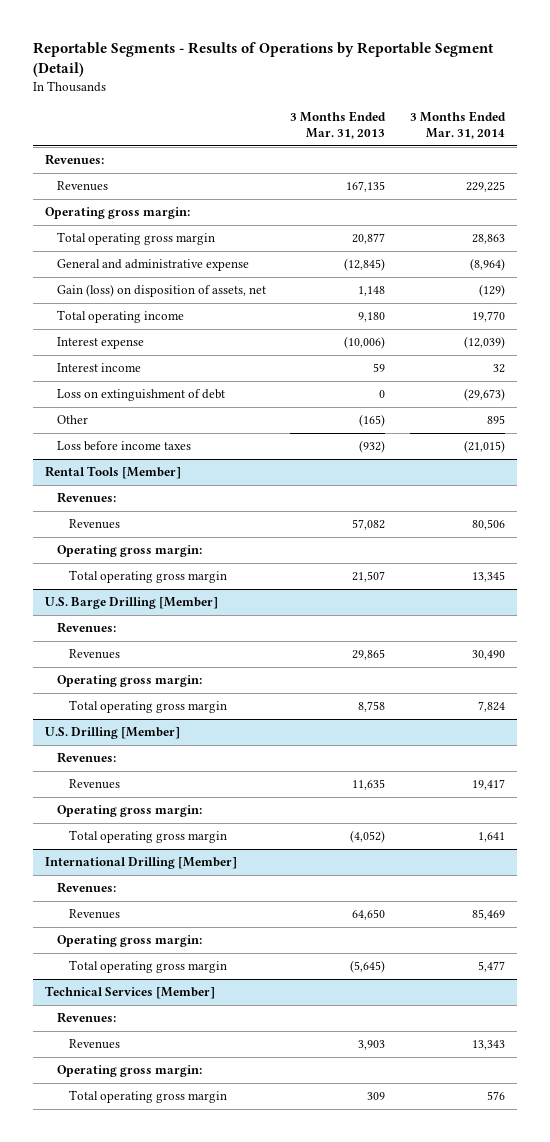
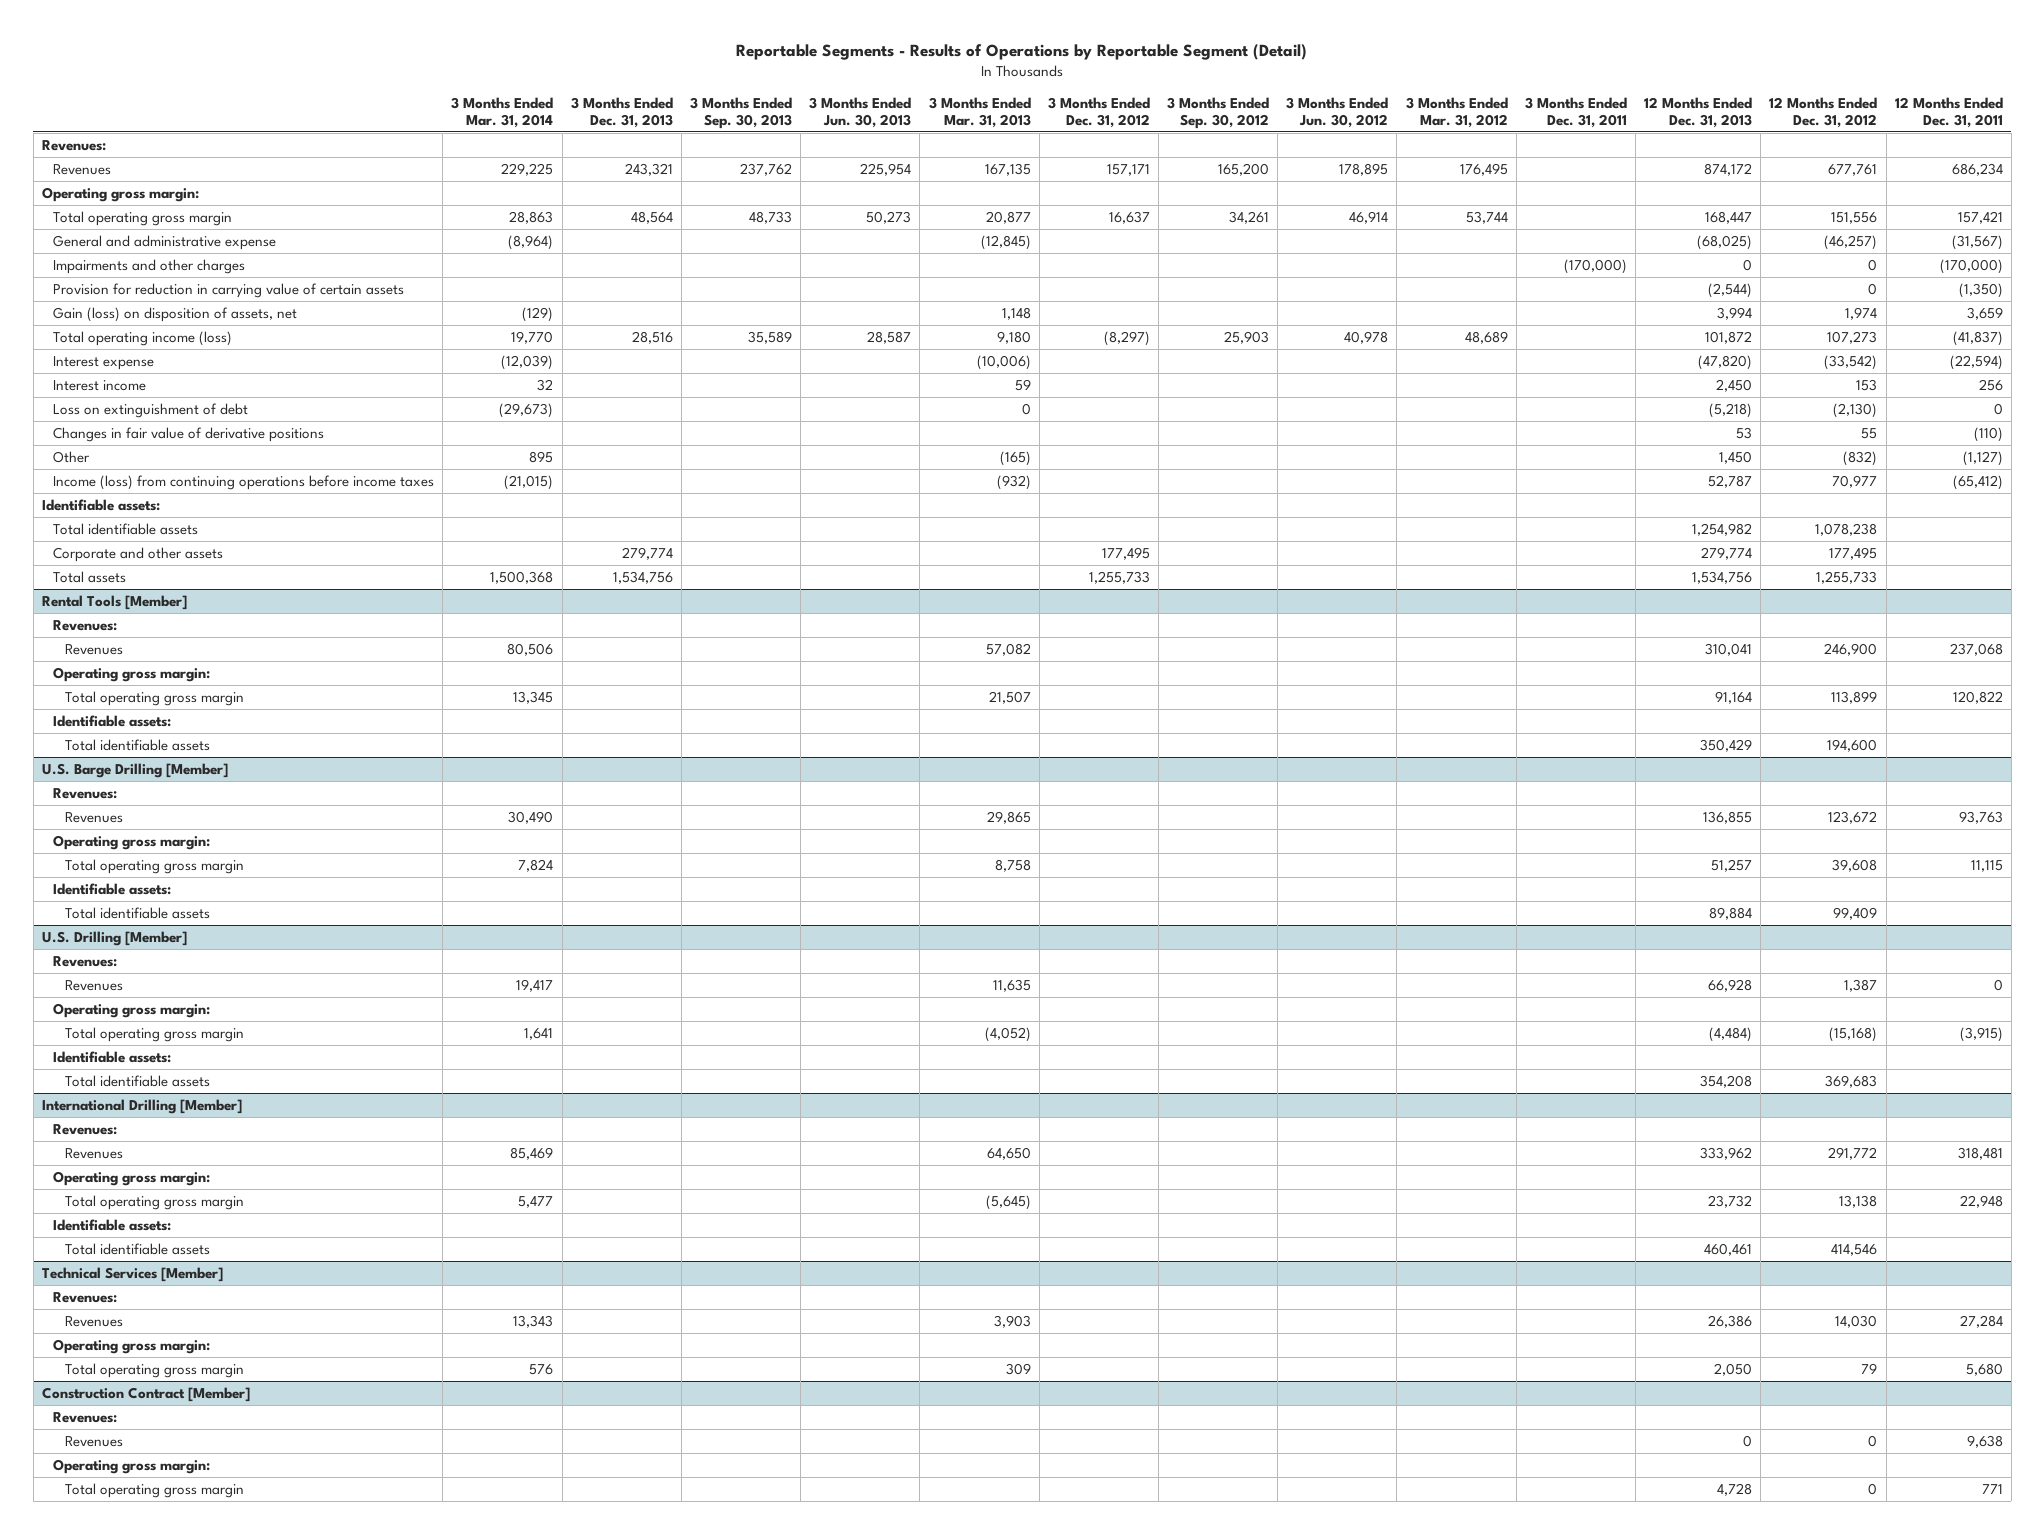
- | 3 Months Ended Mar. 31, 2013 | 3 Months Ended Mar. 31, 2014
+ | 3 Months Ended Mar. 31, 2014 | 3 Months Ended Dec. 31, 2013 | 3 Months Ended Sep. 30, 2013 | 3 Months Ended Jun. 30, 2013 | 3 Months Ended Mar. 31, 2013 | 3 Months Ended Dec. 31, 2012 | 3 Months Ended Sep. 30, 2012 | 3 Months Ended Jun. 30, 2012 | 3 Months Ended Mar. 31, 2012 | 3 Months Ended Dec. 31, 2011 | 12 Months Ended Dec. 31, 2013 | 12 Months Ended Dec. 31, 2012 | 12 Months Ended Dec. 31, 2011
+ Impairments and other charges | | | | | | | | | | (170,000) | 0 | 0 | (170,000)
+ Provision for reduction in carrying value of certain assets | | | | | | | | | | | (2,544) | 0 | (1,350)
- Total operating income | 9,180 | 19,770
+ Total operating income (loss) | 19,770 | 28,516 | 35,589 | 28,587 | 9,180 | (8,297) | 25,903 | 40,978 | 48,689 | | 101,872 | 107,273 | (41,837)
+ Changes in fair value of derivative positions | | | | | | | | | | | 53 | 55 | (110)
- Loss before income taxes | (932) | (21,015)
+ Income (loss) from continuing operations before income taxes | (21,015) | | | | (932) | | | | | | 52,787 | 70,977 | (65,412)
+ Identifiable assets:
+ Total identifiable assets | | | | | | | | | | | 1,254,982 | 1,078,238 |
+ Corporate and other assets | | 279,774 | | | | 177,495 | | | | | 279,774 | 177,495 |
+ Total assets | 1,500,368 | 1,534,756 | | | | 1,255,733 | | | | | 1,534,756 | 1,255,733 |
@ Rental Tools [Member]
+ Identifiable assets:
+ Total identifiable assets | | | | | | | | | | | 350,429 | 194,600 |
@ U.S. Barge Drilling [Member]
+ Identifiable assets:
+ Total identifiable assets | | | | | | | | | | | 89,884 | 99,409 |
@ U.S. Drilling [Member]
+ Identifiable assets:
+ Total identifiable assets | | | | | | | | | | | 354,208 | 369,683 |
@ International Drilling [Member]
+ Identifiable assets:
+ Total identifiable assets | | | | | | | | | | | 460,461 | 414,546 |
+ Construction Contract [Member]
+ Revenues:
+ Revenues | | | | | | | | | | | 0 | 0 | 9,638
+ Operating gross margin:
+ Total operating gross margin | | | | | | | | | | | 4,728 | 0 | 771

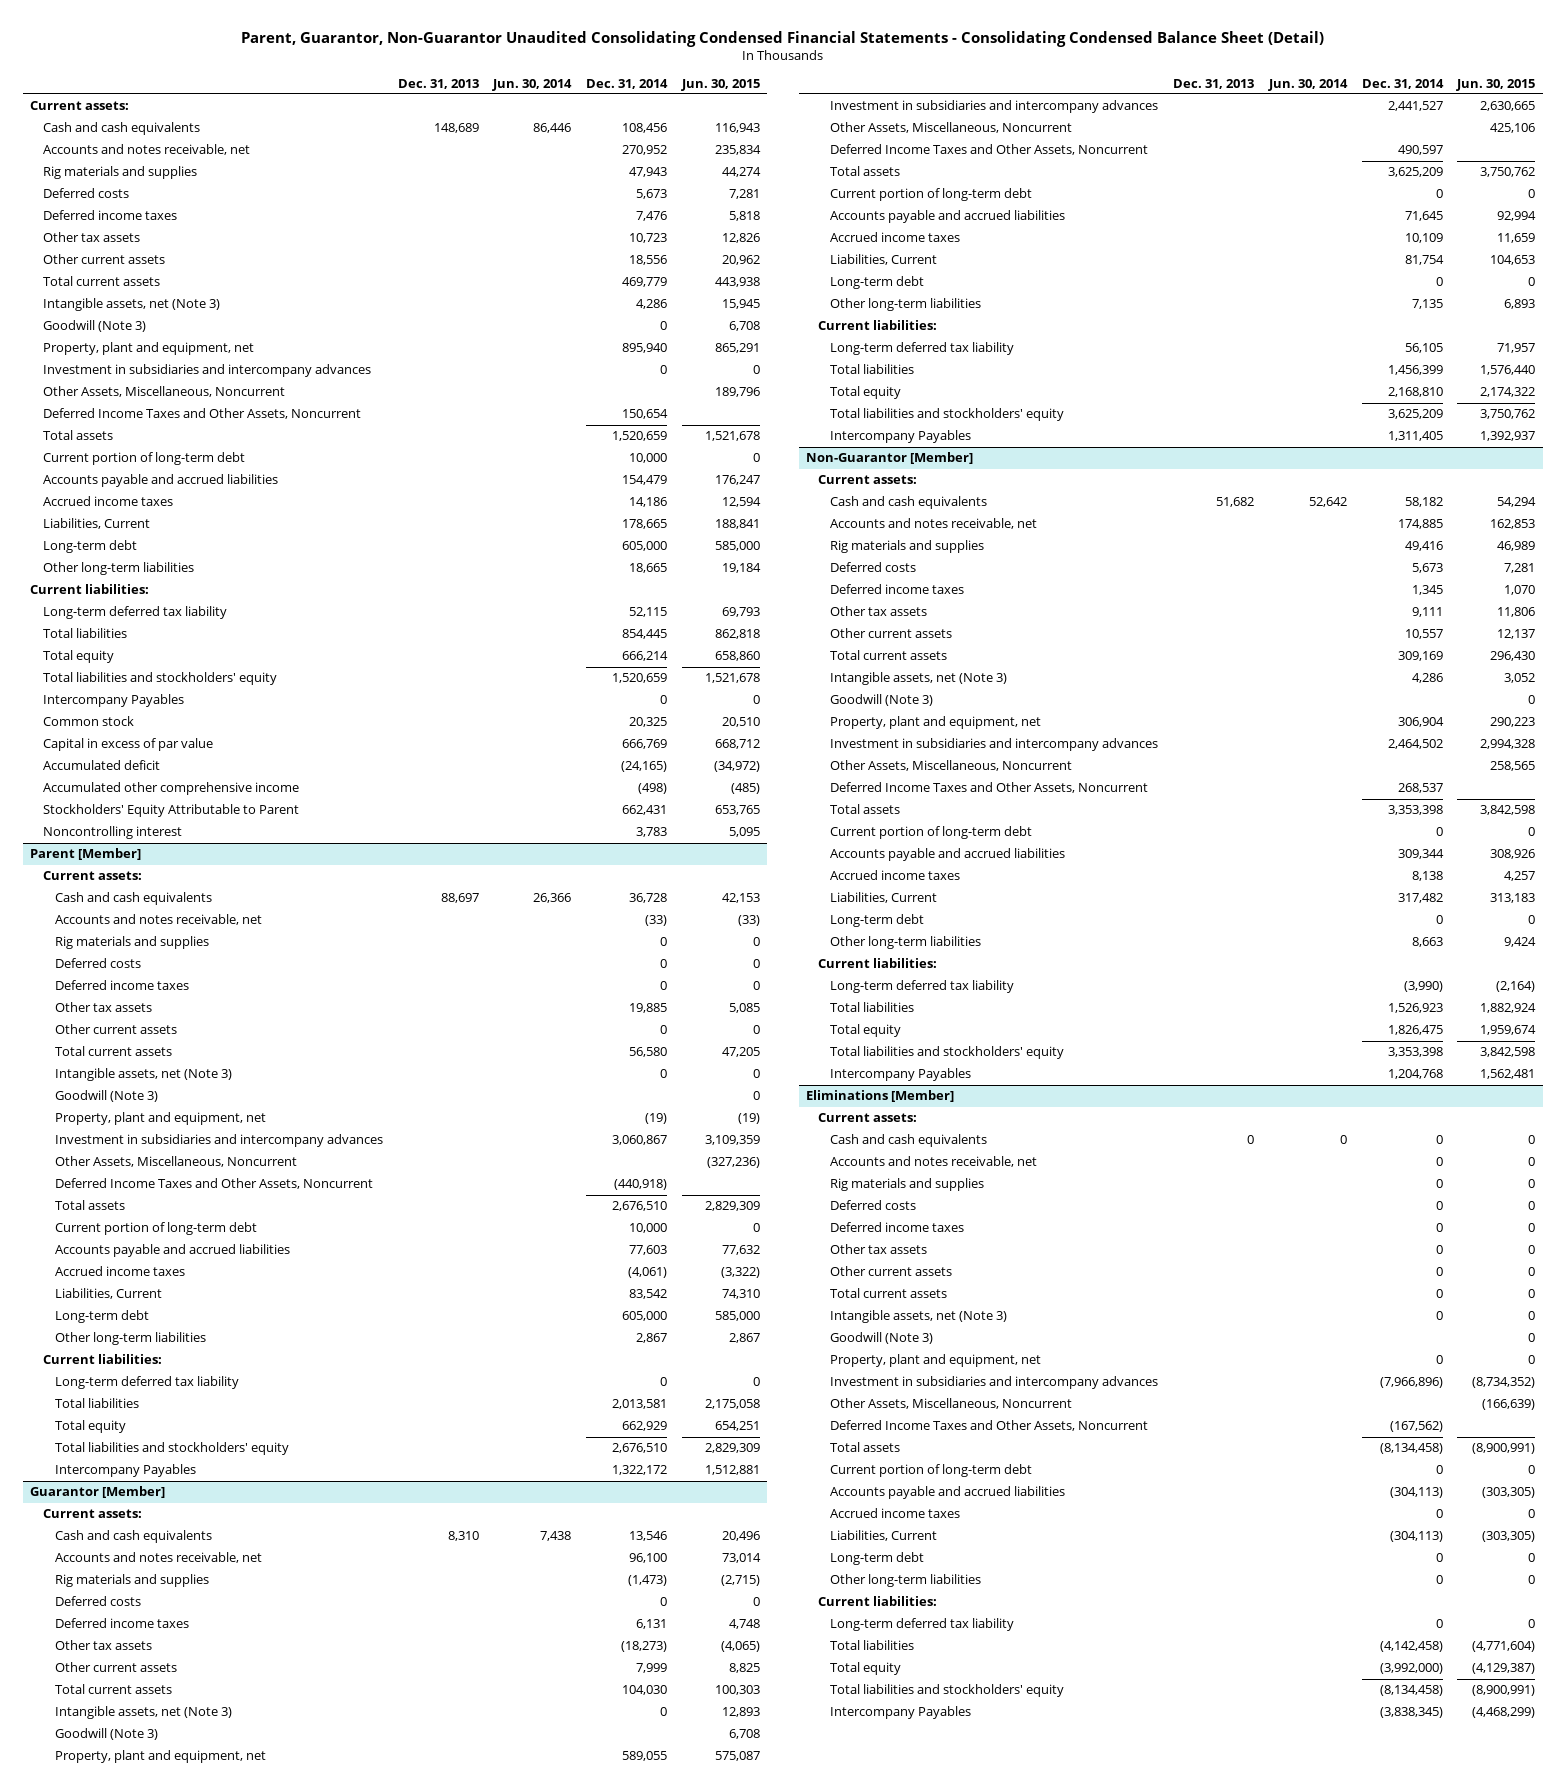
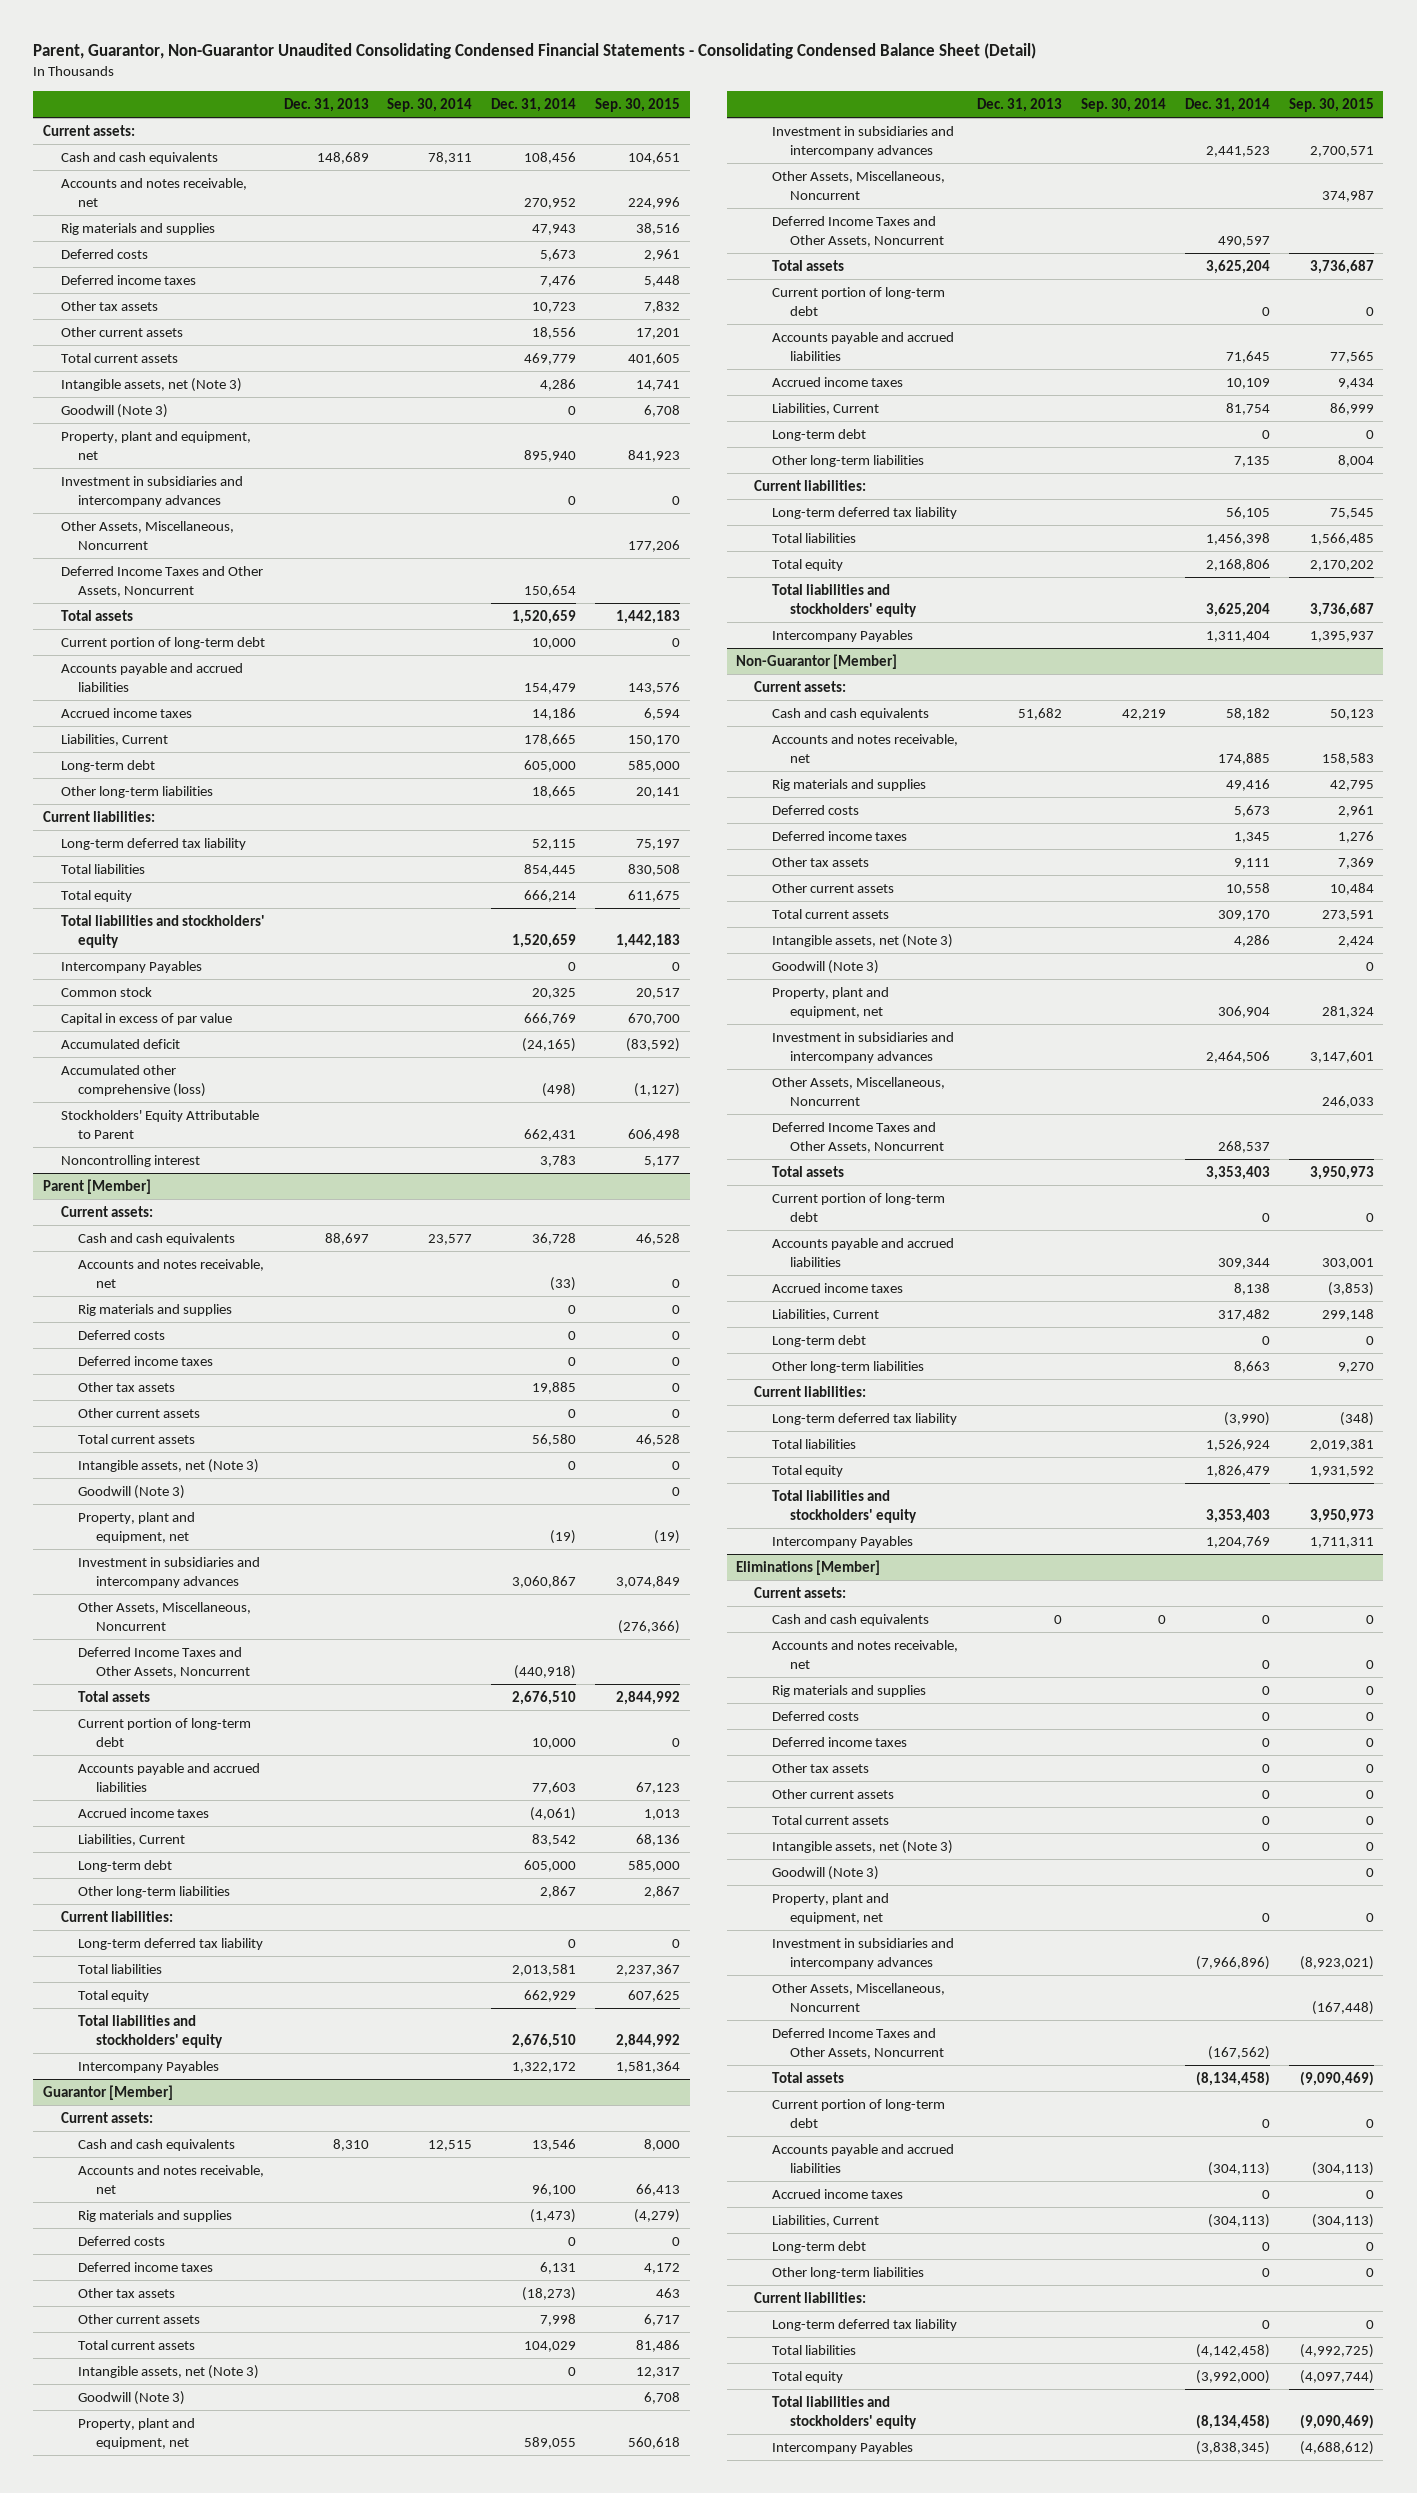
- | Dec. 31, 2013 | Jun. 30, 2014 | Dec. 31, 2014 | Jun. 30, 2015
+ | Dec. 31, 2013 | Sep. 30, 2014 | Dec. 31, 2014 | Sep. 30, 2015
- Accumulated other comprehensive income | | | (498) | (485)
+ Accumulated other comprehensive (loss) | | | (498) | (1,127)
@ Guarantor [Member]
- Other current assets | | | 7,999 | 8,825
- Total current assets | | | 104,030 | 100,303
+ Other current assets | | | 7,998 | 6,717
+ Total current assets | | | 104,029 | 81,486
- Investment in subsidiaries and intercompany advances | | | 2,441,527 | 2,630,665
+ Investment in subsidiaries and intercompany advances | | | 2,441,523 | 2,700,571
- Total assets | | | 3,625,209 | 3,750,762
+ Total assets | | | 3,625,204 | 3,736,687
- Total liabilities | | | 1,456,399 | 1,576,440
- Total equity | | | 2,168,810 | 2,174,322
- Total liabilities and stockholders' equity | | | 3,625,209 | 3,750,762
- Intercompany Payables | | | 1,311,405 | 1,392,937
+ Total liabilities | | | 1,456,398 | 1,566,485
+ Total equity | | | 2,168,806 | 2,170,202
+ Total liabilities and stockholders' equity | | | 3,625,204 | 3,736,687
+ Intercompany Payables | | | 1,311,404 | 1,395,937
@ Non-Guarantor [Member]
- Other current assets | | | 10,557 | 12,137
- Total current assets | | | 309,169 | 296,430
+ Other current assets | | | 10,558 | 10,484
+ Total current assets | | | 309,170 | 273,591
- Investment in subsidiaries and intercompany advances | | | 2,464,502 | 2,994,328
+ Investment in subsidiaries and intercompany advances | | | 2,464,506 | 3,147,601
- Total assets | | | 3,353,398 | 3,842,598
+ Total assets | | | 3,353,403 | 3,950,973
- Total liabilities | | | 1,526,923 | 1,882,924
- Total equity | | | 1,826,475 | 1,959,674
- Total liabilities and stockholders' equity | | | 3,353,398 | 3,842,598
- Intercompany Payables | | | 1,204,768 | 1,562,481
+ Total liabilities | | | 1,526,924 | 2,019,381
+ Total equity | | | 1,826,479 | 1,931,592
+ Total liabilities and stockholders' equity | | | 3,353,403 | 3,950,973
+ Intercompany Payables | | | 1,204,769 | 1,711,311

